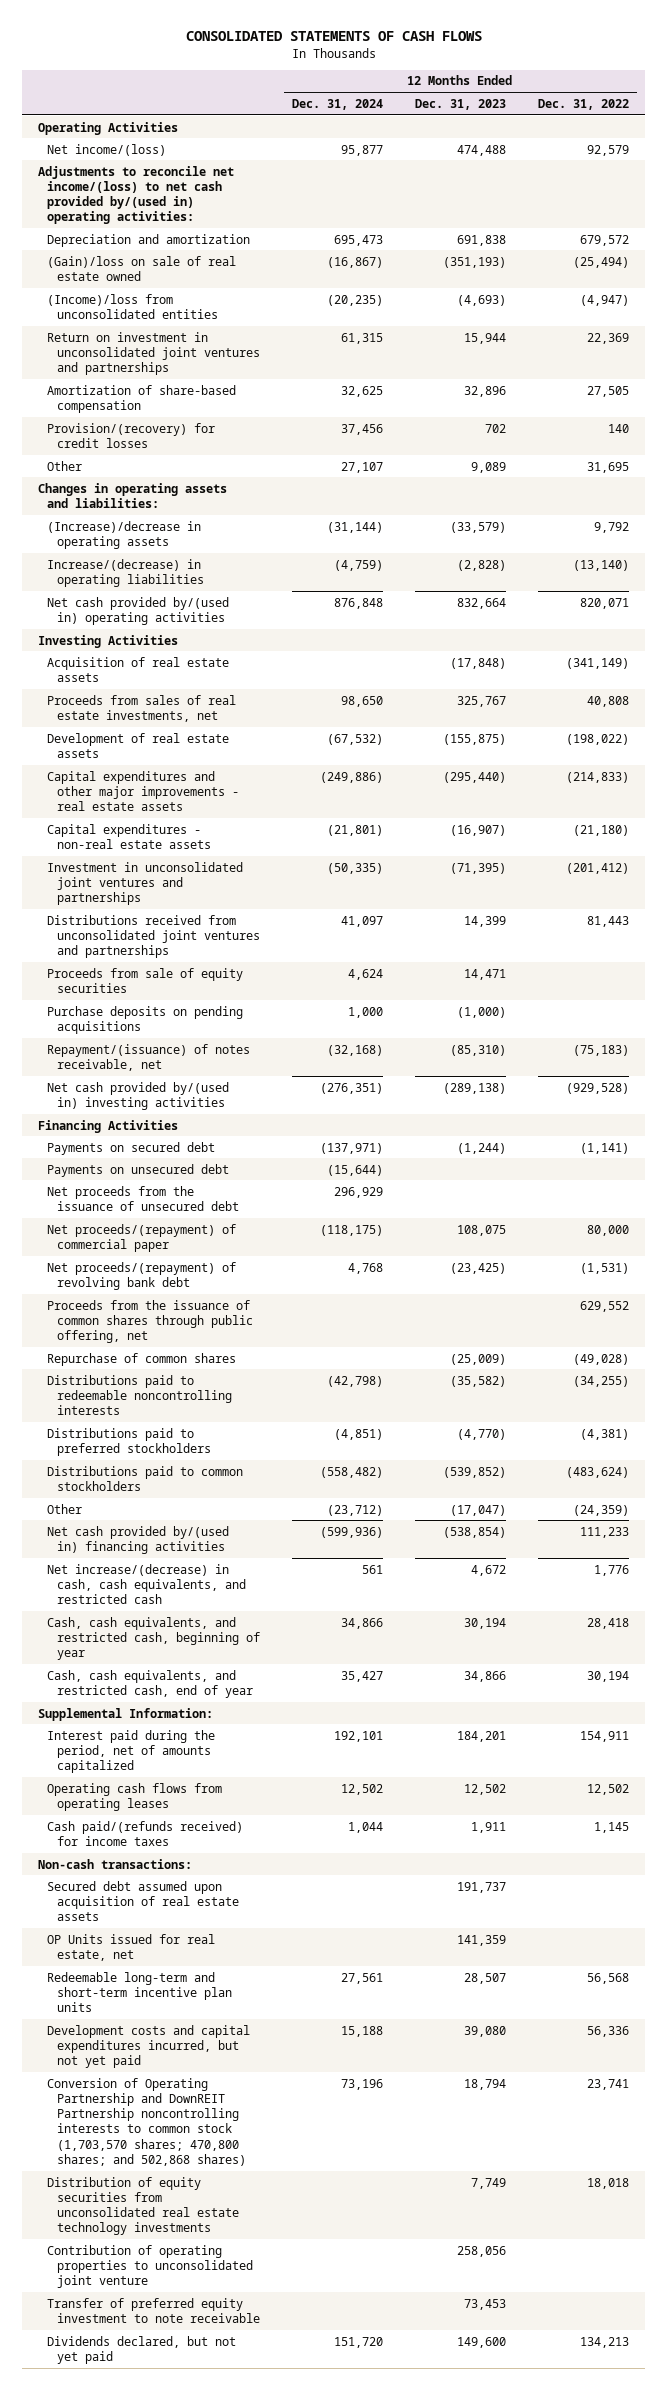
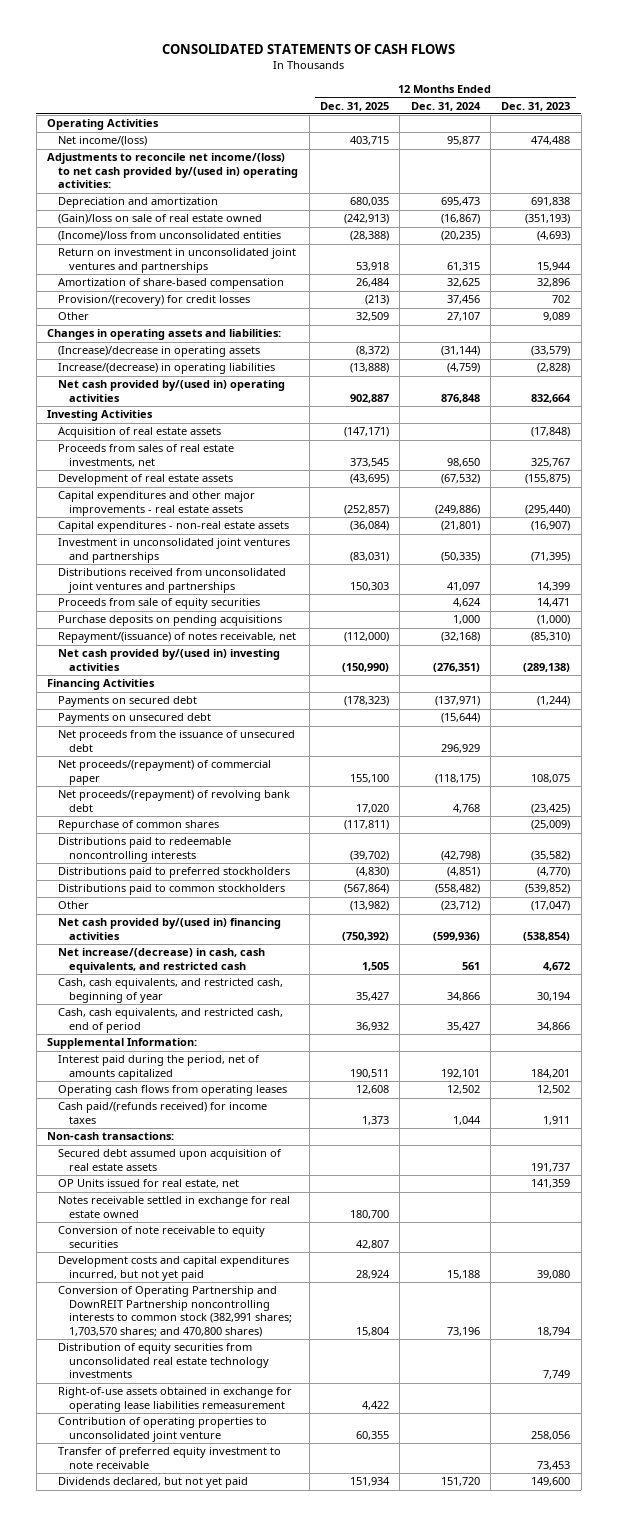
- | 12 Months Ended Dec. 31, 2024 | 12 Months Ended Dec. 31, 2023 | 12 Months Ended Dec. 31, 2022
+ | 12 Months Ended Dec. 31, 2025 | 12 Months Ended Dec. 31, 2024 | 12 Months Ended Dec. 31, 2023
- Proceeds from the issuance of common shares through public offering, net | | | 629,552
- Cash, cash equivalents, and restricted cash, end of year | 35,427 | 34,866 | 30,194
+ Cash, cash equivalents, and restricted cash, end of period | 36,932 | 35,427 | 34,866
- Redeemable long-term and short-term incentive plan units | 27,561 | 28,507 | 56,568
+ Notes receivable settled in exchange for real estate owned | 180,700 | |
+ Conversion of note receivable to equity securities | 42,807 | |
- Conversion of Operating Partnership and DownREIT Partnership noncontrolling interests to common stock (1,703,570 shares; 470,800 shares; and 502,868 shares) | 73,196 | 18,794 | 23,741
+ Conversion of Operating Partnership and DownREIT Partnership noncontrolling interests to common stock (382,991 shares; 1,703,570 shares; and 470,800 shares) | 15,804 | 73,196 | 18,794
+ Right-of-use assets obtained in exchange for operating lease liabilities remeasurement | 4,422 | |

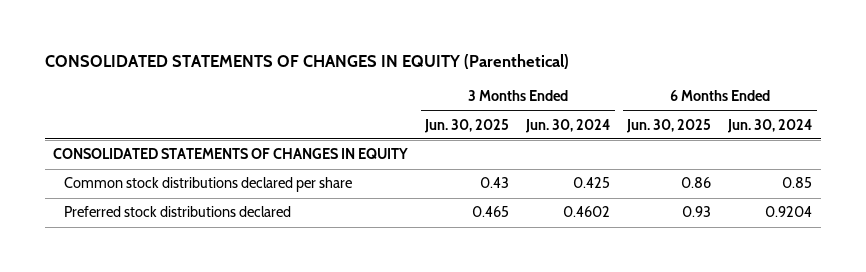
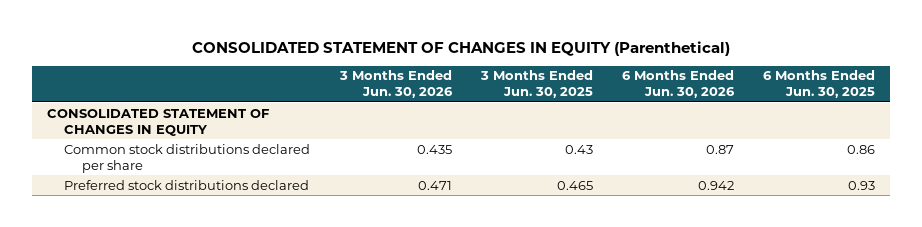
- CONSOLIDATED STATEMENTS OF CHANGES IN EQUITY (Parenthetical)
+ CONSOLIDATED STATEMENT OF CHANGES IN EQUITY (Parenthetical)
- | 3 Months Ended Jun. 30, 2025 | 3 Months Ended Jun. 30, 2024 | 6 Months Ended Jun. 30, 2025 | 6 Months Ended Jun. 30, 2024
+ | 3 Months Ended Jun. 30, 2026 | 3 Months Ended Jun. 30, 2025 | 6 Months Ended Jun. 30, 2026 | 6 Months Ended Jun. 30, 2025
- CONSOLIDATED STATEMENTS OF CHANGES IN EQUITY
+ CONSOLIDATED STATEMENT OF CHANGES IN EQUITY

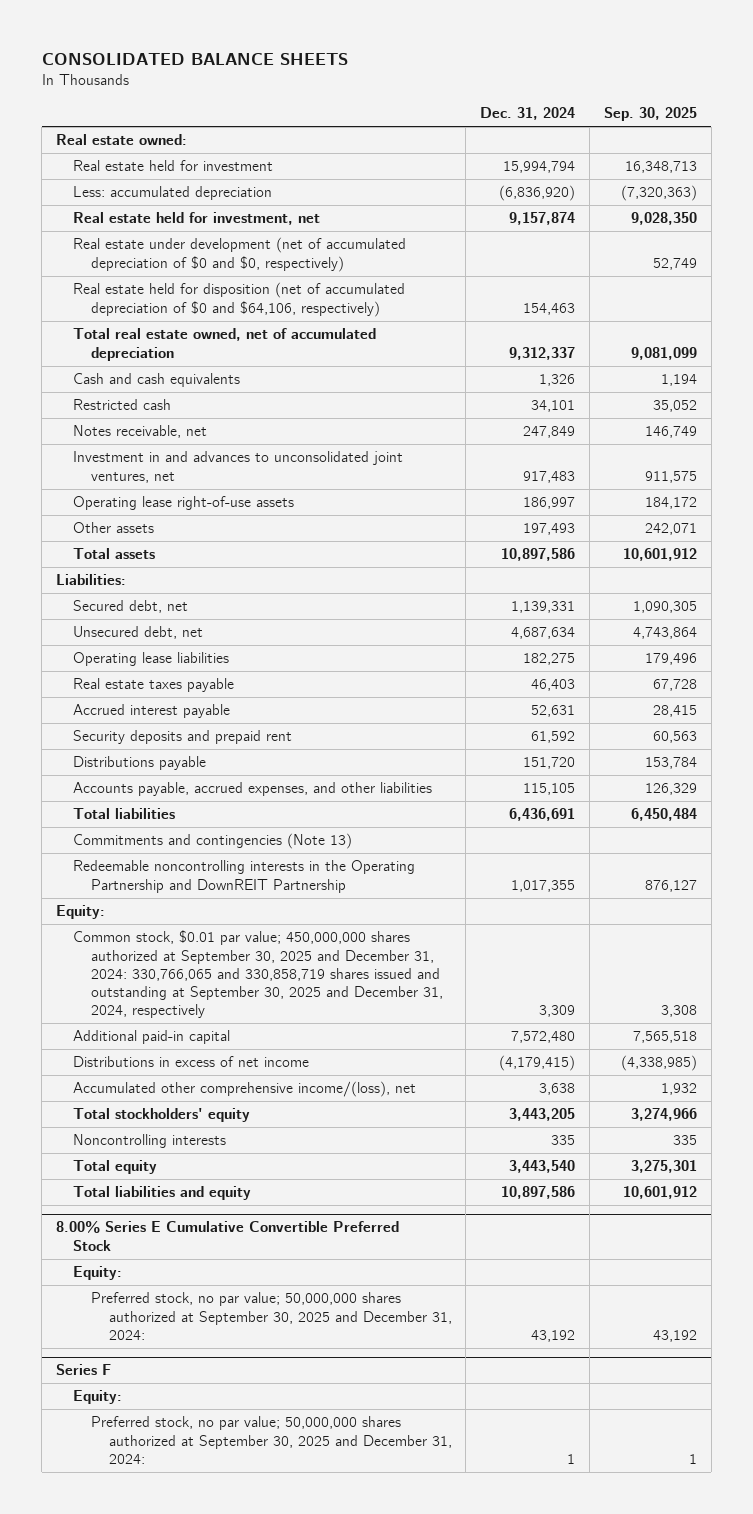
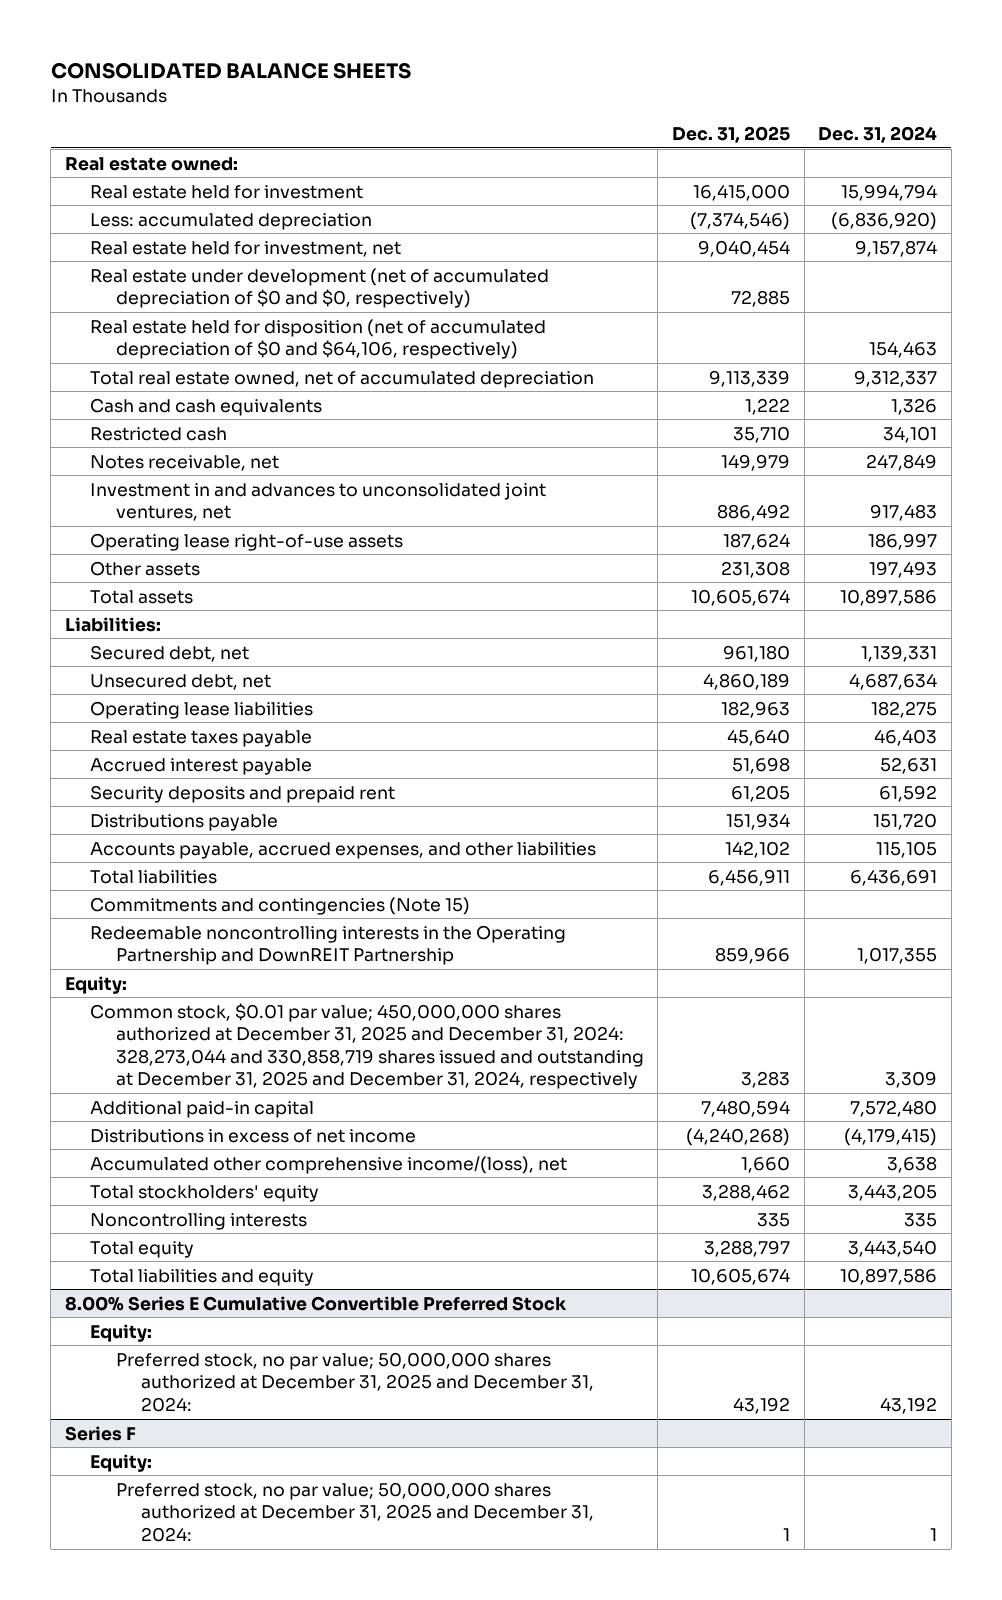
- | Dec. 31, 2024 | Sep. 30, 2025
+ | Dec. 31, 2025 | Dec. 31, 2024
- Commitments and contingencies (Note 13)
+ Commitments and contingencies (Note 15)
- Common stock, $0.01 par value; 450,000,000 shares authorized at September 30, 2025 and December 31, 2024: 330,766,065 and 330,858,719 shares issued and outstanding at September 30, 2025 and December 31, 2024, respectively | 3,309 | 3,308
+ Common stock, $0.01 par value; 450,000,000 shares authorized at December 31, 2025 and December 31, 2024: 328,273,044 and 330,858,719 shares issued and outstanding at December 31, 2025 and December 31, 2024, respectively | 3,283 | 3,309
@ 8.00% Series E Cumulative Convertible Preferred Stock
- Preferred stock, no par value; 50,000,000 shares authorized at September 30, 2025 and December 31, 2024: | 43,192 | 43,192
+ Preferred stock, no par value; 50,000,000 shares authorized at December 31, 2025 and December 31, 2024: | 43,192 | 43,192
@ Series F
- Preferred stock, no par value; 50,000,000 shares authorized at September 30, 2025 and December 31, 2024: | 1 | 1
+ Preferred stock, no par value; 50,000,000 shares authorized at December 31, 2025 and December 31, 2024: | 1 | 1

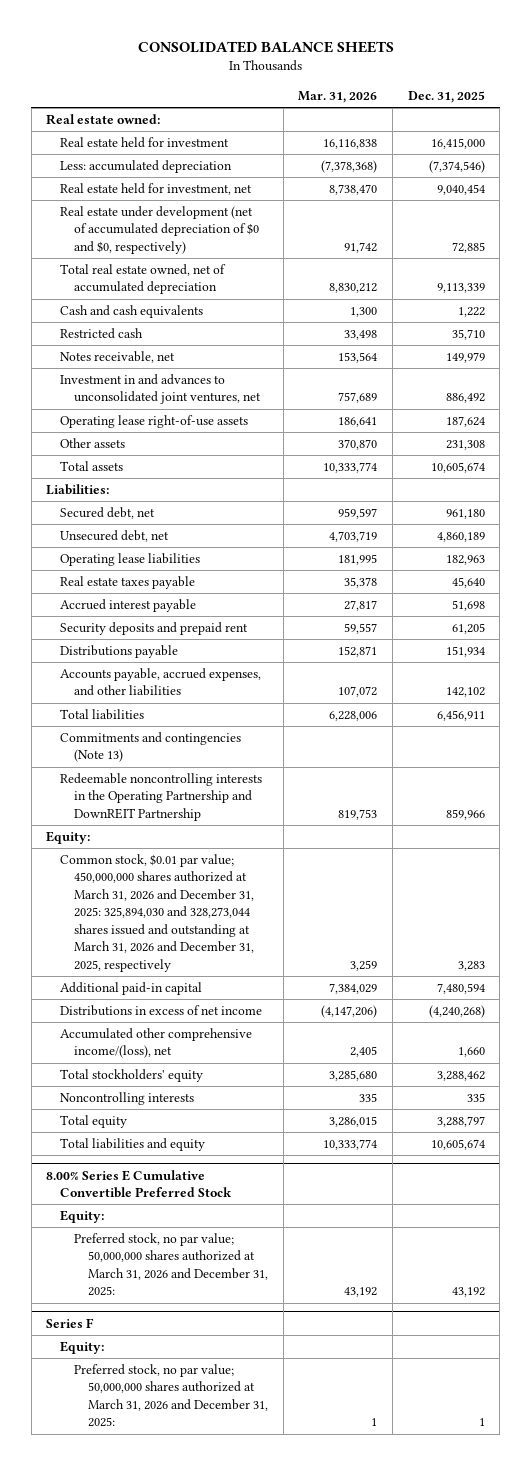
- | Dec. 31, 2025 | Dec. 31, 2024
+ | Mar. 31, 2026 | Dec. 31, 2025
- Real estate held for disposition (net of accumulated depreciation of $0 and $64,106, respectively) | | 154,463
- Commitments and contingencies (Note 15)
+ Commitments and contingencies (Note 13)
- Common stock, $0.01 par value; 450,000,000 shares authorized at December 31, 2025 and December 31, 2024: 328,273,044 and 330,858,719 shares issued and outstanding at December 31, 2025 and December 31, 2024, respectively | 3,283 | 3,309
+ Common stock, $0.01 par value; 450,000,000 shares authorized at March 31, 2026 and December 31, 2025: 325,894,030 and 328,273,044 shares issued and outstanding at March 31, 2026 and December 31, 2025, respectively | 3,259 | 3,283
@ 8.00% Series E Cumulative Convertible Preferred Stock
- Preferred stock, no par value; 50,000,000 shares authorized at December 31, 2025 and December 31, 2024: | 43,192 | 43,192
+ Preferred stock, no par value; 50,000,000 shares authorized at March 31, 2026 and December 31, 2025: | 43,192 | 43,192
@ Series F
- Preferred stock, no par value; 50,000,000 shares authorized at December 31, 2025 and December 31, 2024: | 1 | 1
+ Preferred stock, no par value; 50,000,000 shares authorized at March 31, 2026 and December 31, 2025: | 1 | 1

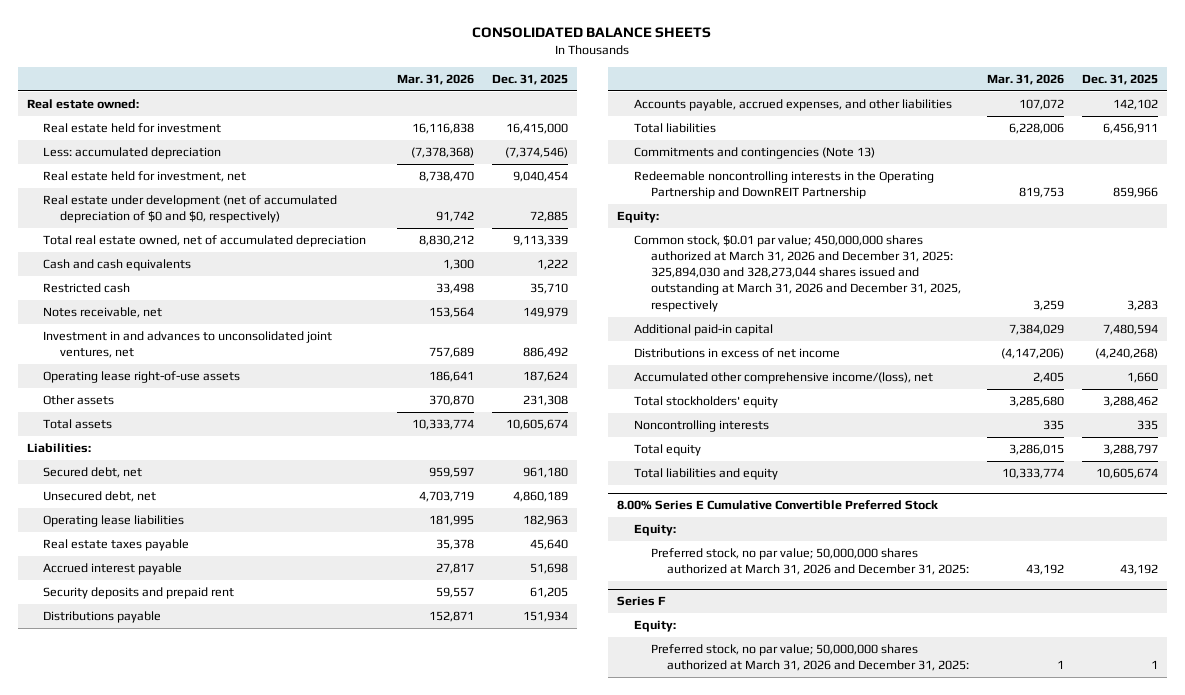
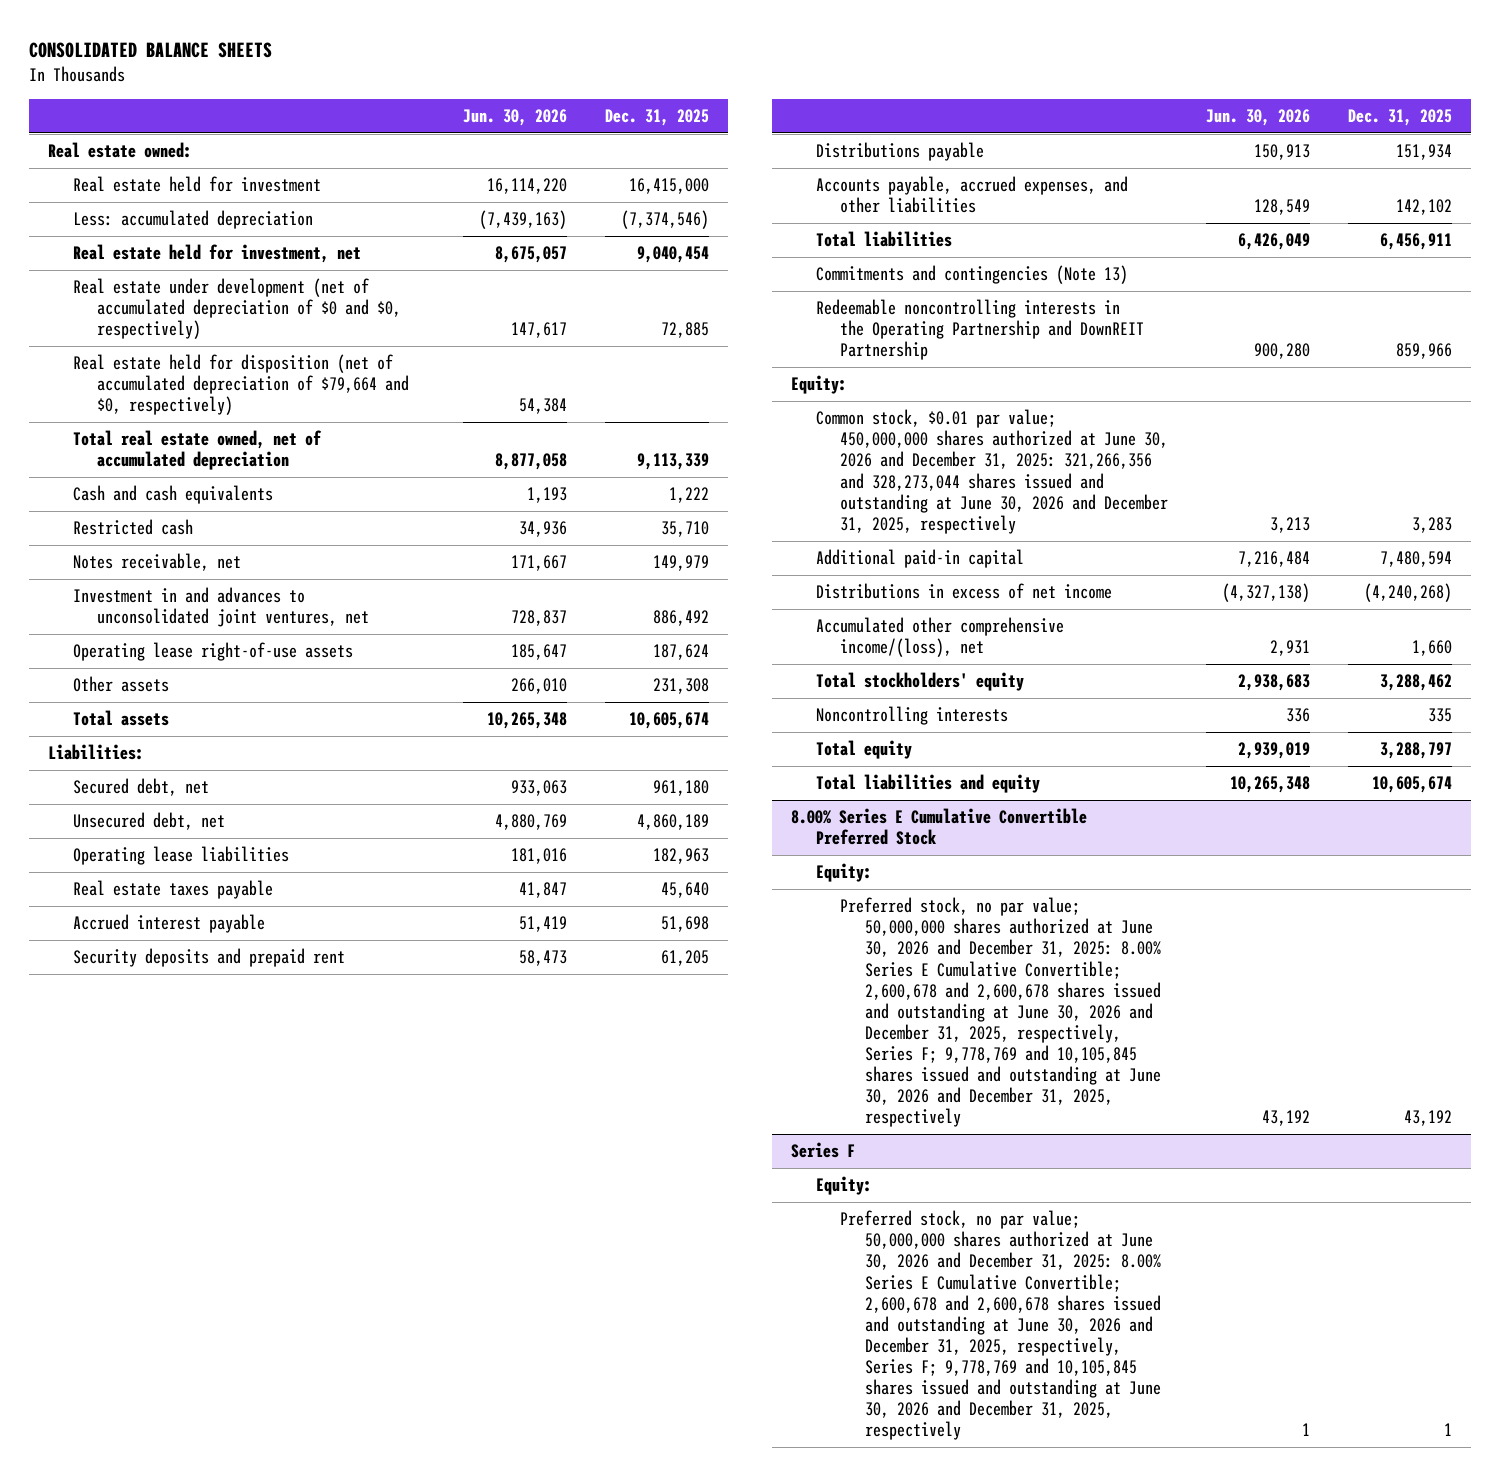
- | Mar. 31, 2026 | Dec. 31, 2025
+ | Jun. 30, 2026 | Dec. 31, 2025
+ Real estate held for disposition (net of accumulated depreciation of $79,664 and $0, respectively) | 54,384 |
- Common stock, $0.01 par value; 450,000,000 shares authorized at March 31, 2026 and December 31, 2025: 325,894,030 and 328,273,044 shares issued and outstanding at March 31, 2026 and December 31, 2025, respectively | 3,259 | 3,283
+ Common stock, $0.01 par value; 450,000,000 shares authorized at June 30, 2026 and December 31, 2025: 321,266,356 and 328,273,044 shares issued and outstanding at June 30, 2026 and December 31, 2025, respectively | 3,213 | 3,283
@ 8.00% Series E Cumulative Convertible Preferred Stock
- Preferred stock, no par value; 50,000,000 shares authorized at March 31, 2026 and December 31, 2025: | 43,192 | 43,192
+ Preferred stock, no par value; 50,000,000 shares authorized at June 30, 2026 and December 31, 2025: 8.00% Series E Cumulative Convertible; 2,600,678 and 2,600,678 shares issued and outstanding at June 30, 2026 and December 31, 2025, respectively, Series F; 9,778,769 and 10,105,845 shares issued and outstanding at June 30, 2026 and December 31, 2025, respectively | 43,192 | 43,192
@ Series F
- Preferred stock, no par value; 50,000,000 shares authorized at March 31, 2026 and December 31, 2025: | 1 | 1
+ Preferred stock, no par value; 50,000,000 shares authorized at June 30, 2026 and December 31, 2025: 8.00% Series E Cumulative Convertible; 2,600,678 and 2,600,678 shares issued and outstanding at June 30, 2026 and December 31, 2025, respectively, Series F; 9,778,769 and 10,105,845 shares issued and outstanding at June 30, 2026 and December 31, 2025, respectively | 1 | 1

